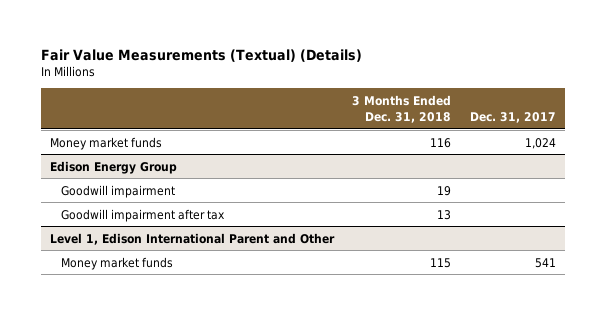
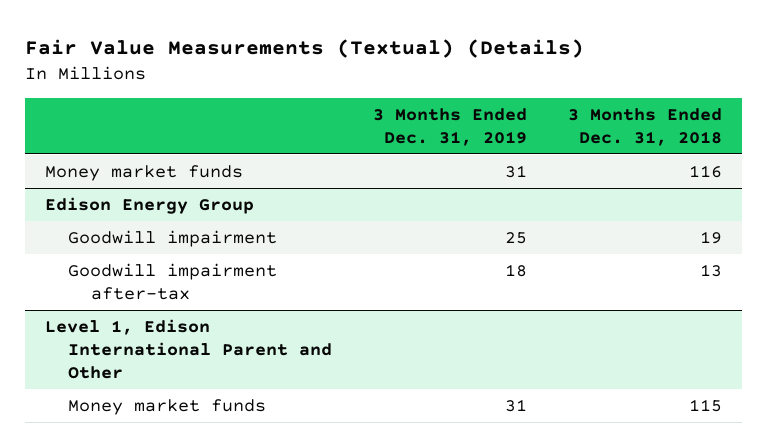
- | 3 Months Ended Dec. 31, 2018 | Dec. 31, 2017
+ | 3 Months Ended Dec. 31, 2019 | 3 Months Ended Dec. 31, 2018
@ Edison Energy Group
- Goodwill impairment after tax | 13 |
+ Goodwill impairment after-tax | 18 | 13

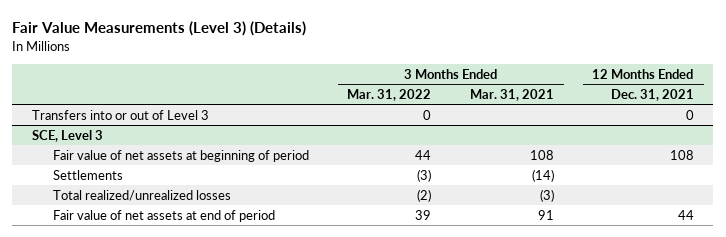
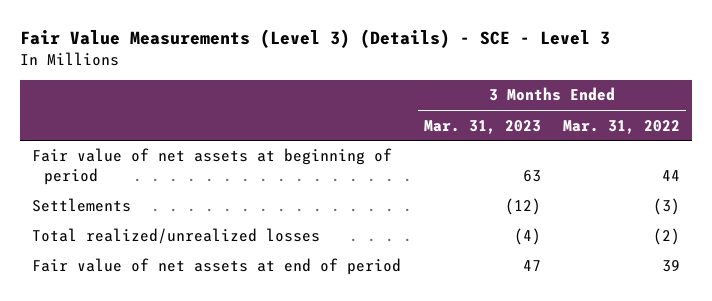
- Fair Value Measurements (Level 3) (Details)
+ Fair Value Measurements (Level 3) (Details) - SCE - Level 3
- | 3 Months Ended Mar. 31, 2022 | 3 Months Ended Mar. 31, 2021 | 12 Months Ended Dec. 31, 2021
+ | 3 Months Ended Mar. 31, 2023 | 3 Months Ended Mar. 31, 2022
- Transfers into or out of Level 3 | 0 | | 0
- SCE, Level 3

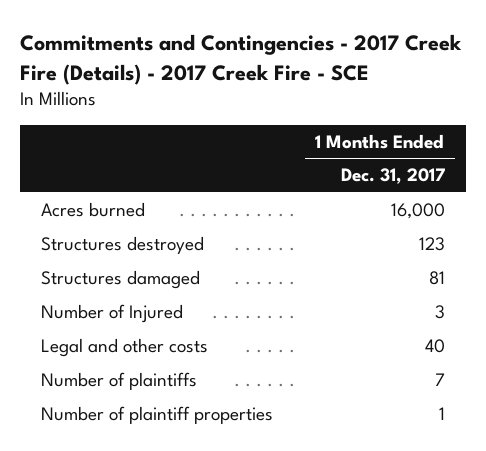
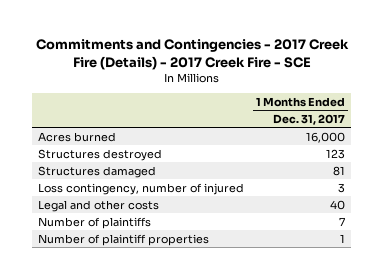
- Number of Injured | 3
+ Loss contingency, number of injured | 3

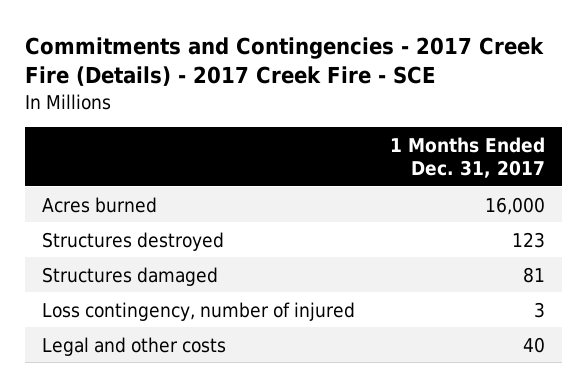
- Number of plaintiffs | 7
- Number of plaintiff properties | 1

